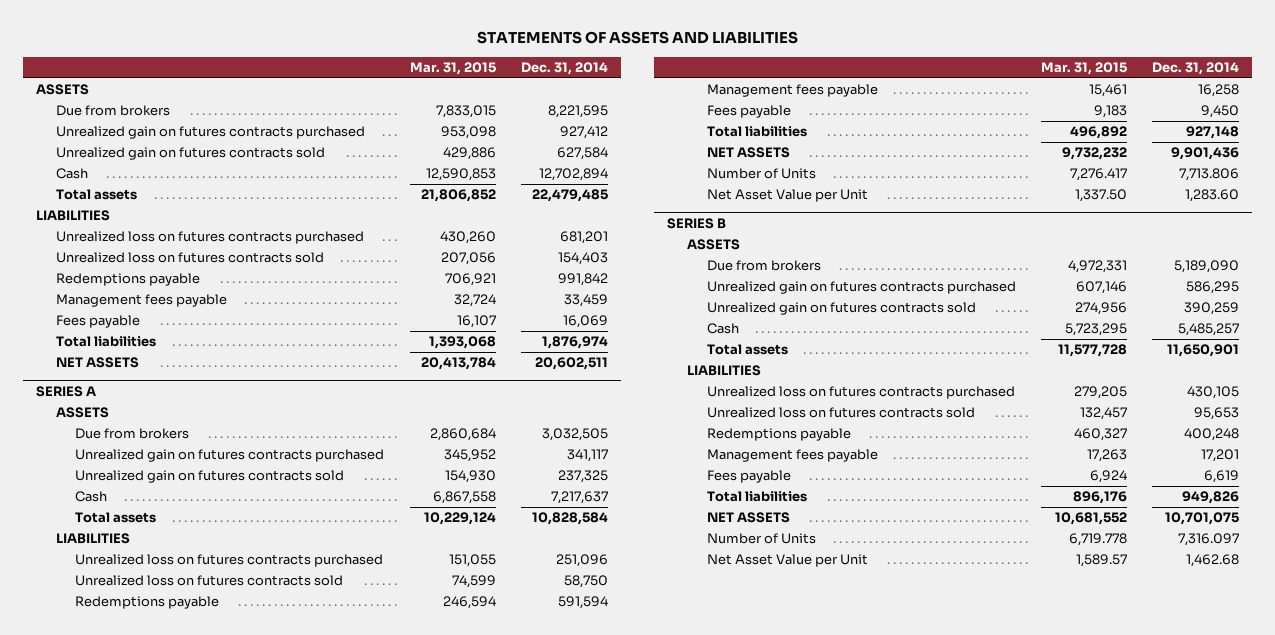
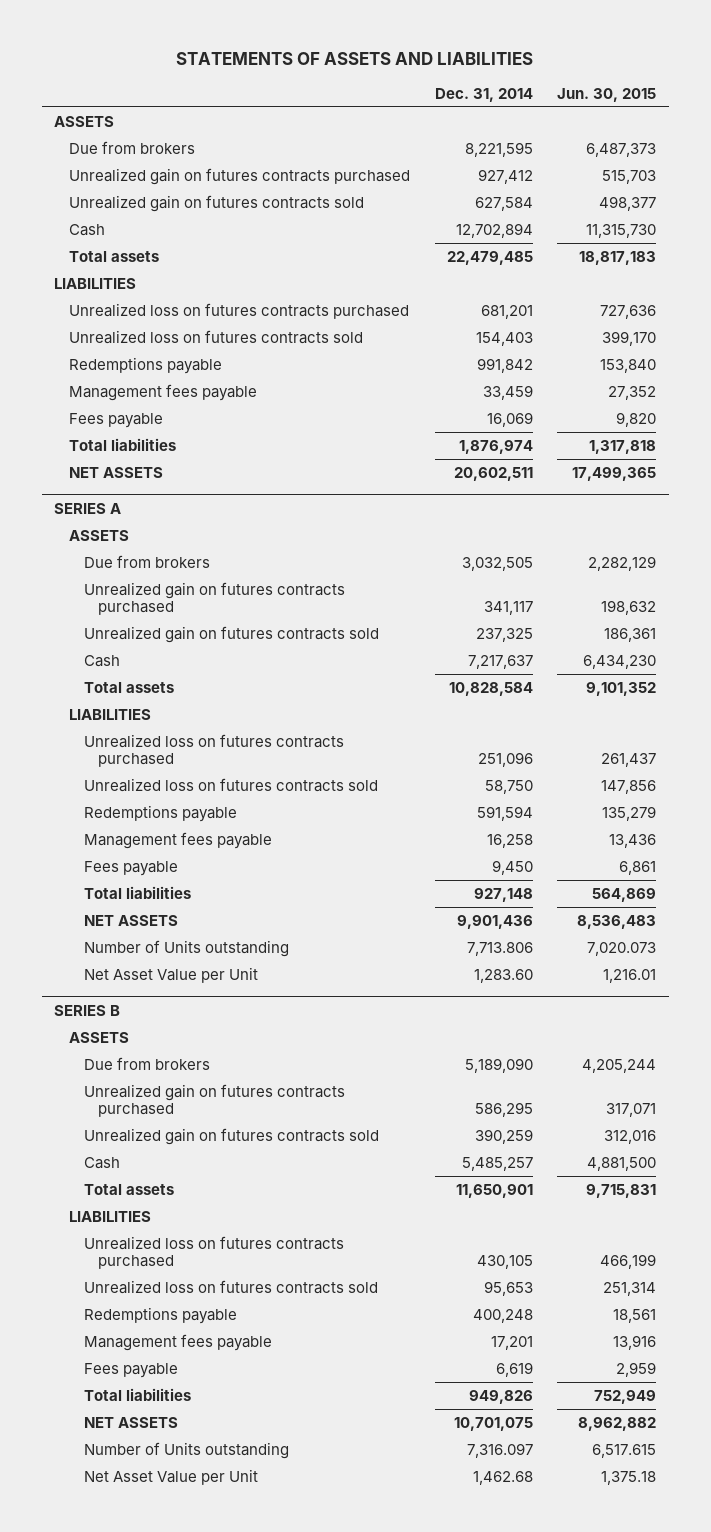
- | Mar. 31, 2015 | Dec. 31, 2014
+ | Dec. 31, 2014 | Jun. 30, 2015
@ SERIES A
- Number of Units | 7,276.417 | 7,713.806
+ Number of Units outstanding | 7,713.806 | 7,020.073
@ SERIES B
- Number of Units | 6,719.778 | 7,316.097
+ Number of Units outstanding | 7,316.097 | 6,517.615

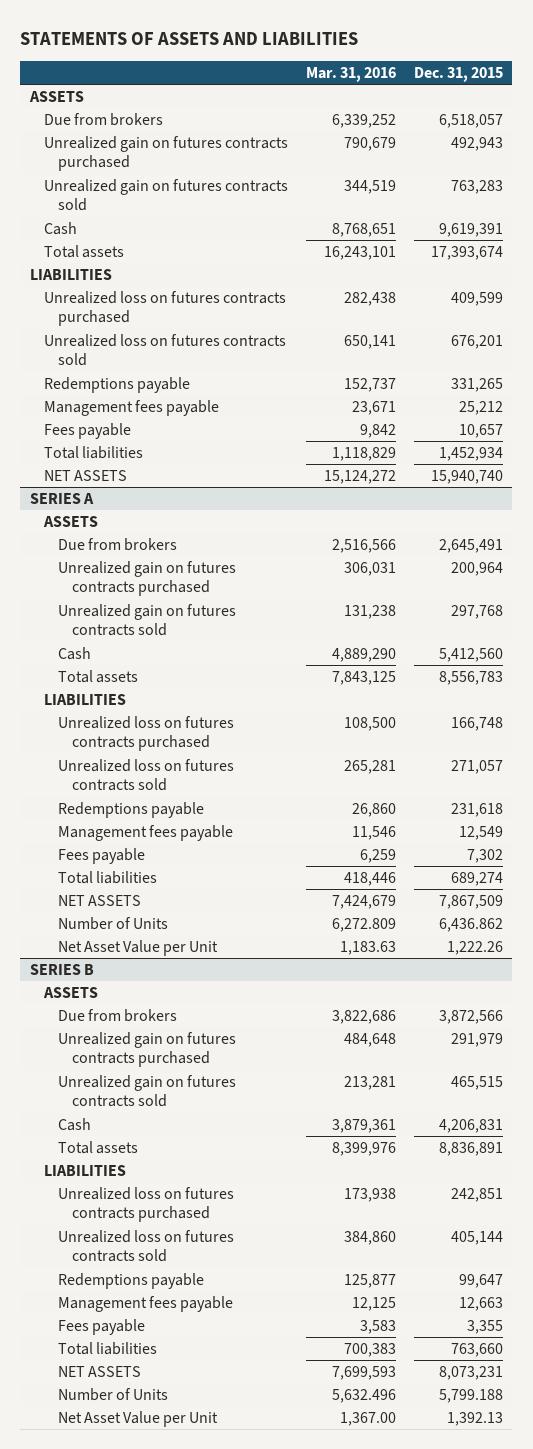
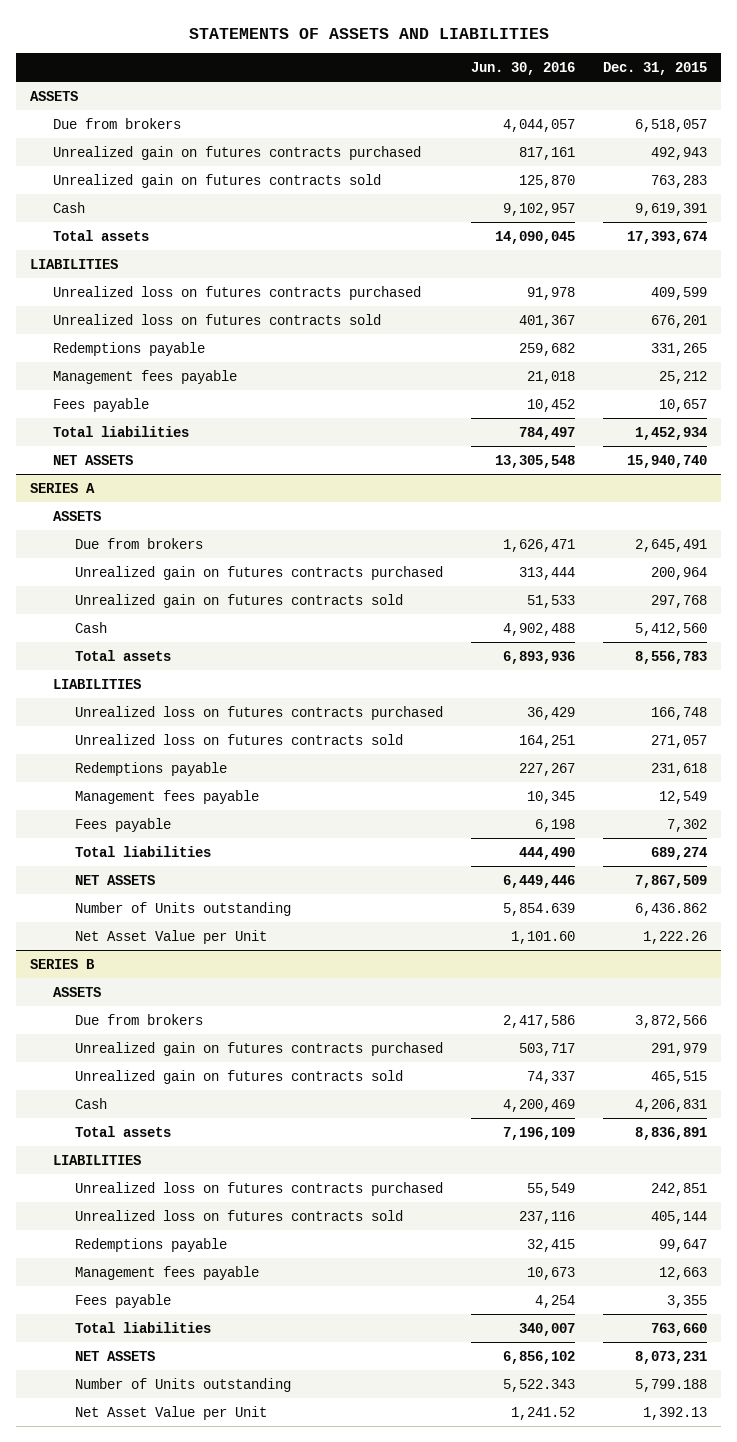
- | Mar. 31, 2016 | Dec. 31, 2015
+ | Jun. 30, 2016 | Dec. 31, 2015
@ SERIES A
- Number of Units | 6,272.809 | 6,436.862
+ Number of Units outstanding | 5,854.639 | 6,436.862
@ SERIES B
- Number of Units | 5,632.496 | 5,799.188
+ Number of Units outstanding | 5,522.343 | 5,799.188

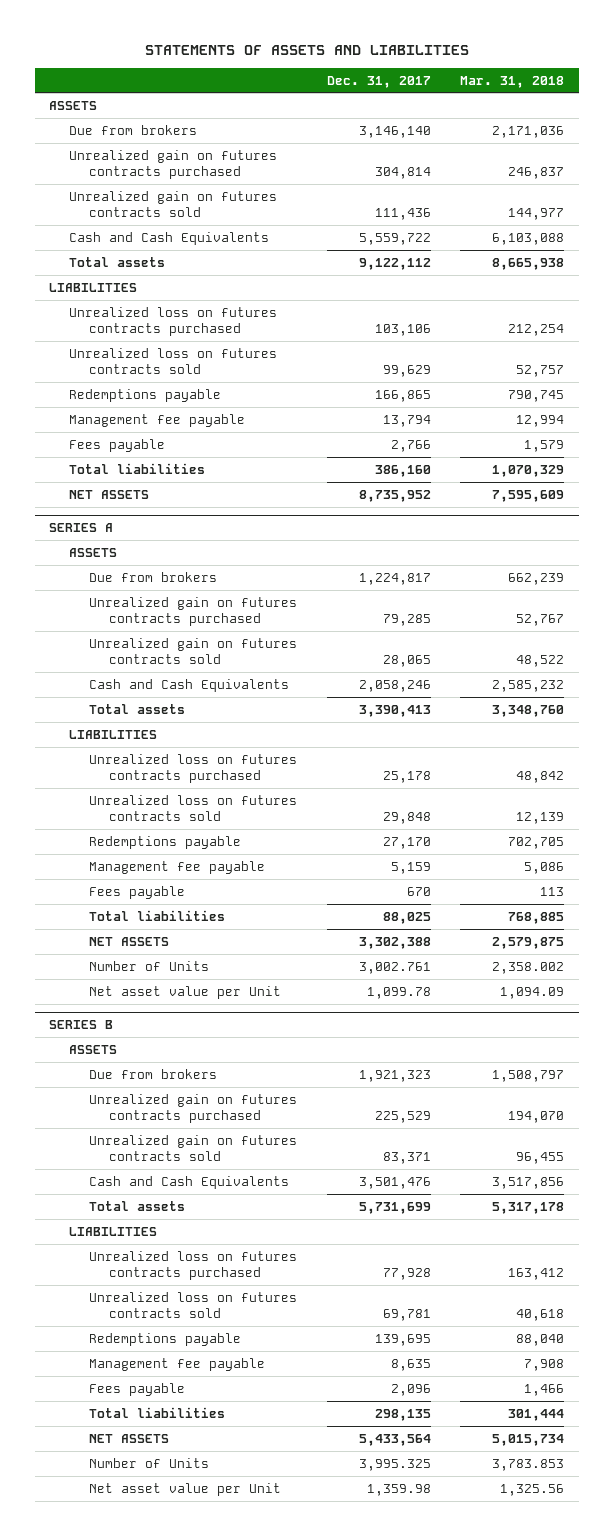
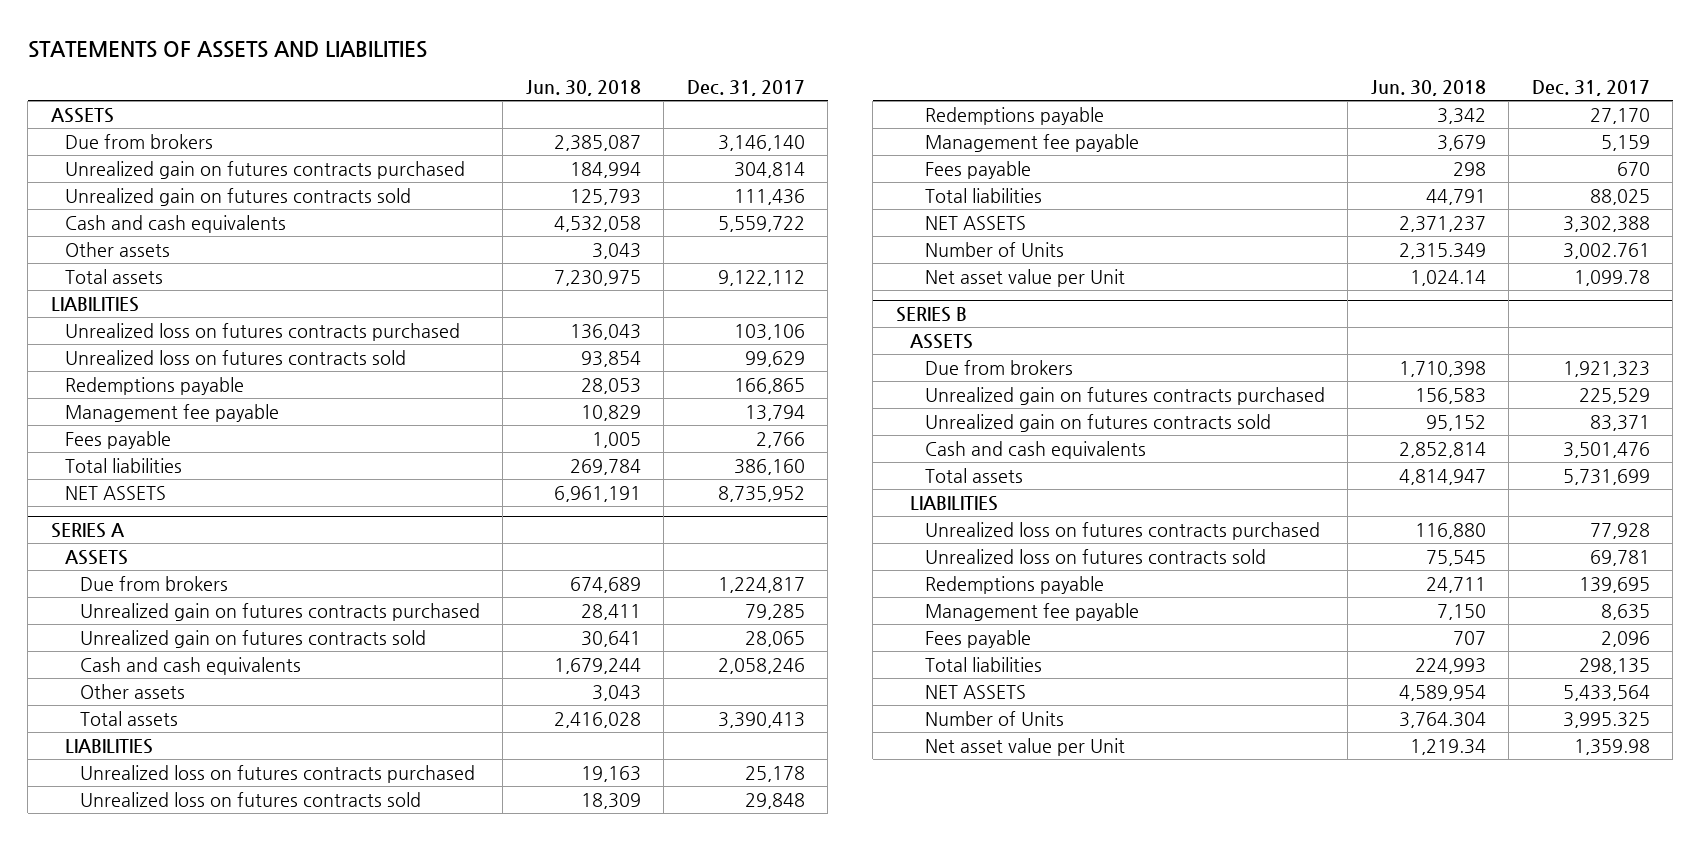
- | Dec. 31, 2017 | Mar. 31, 2018
+ | Jun. 30, 2018 | Dec. 31, 2017
- Cash and Cash Equivalents | 5,559,722 | 6,103,088
+ Cash and cash equivalents | 4,532,058 | 5,559,722
+ Other assets | 3,043 |
@ SERIES A
- Cash and Cash Equivalents | 2,058,246 | 2,585,232
+ Cash and cash equivalents | 1,679,244 | 2,058,246
+ Other assets | 3,043 |
@ SERIES B
- Cash and Cash Equivalents | 3,501,476 | 3,517,856
+ Cash and cash equivalents | 2,852,814 | 3,501,476

